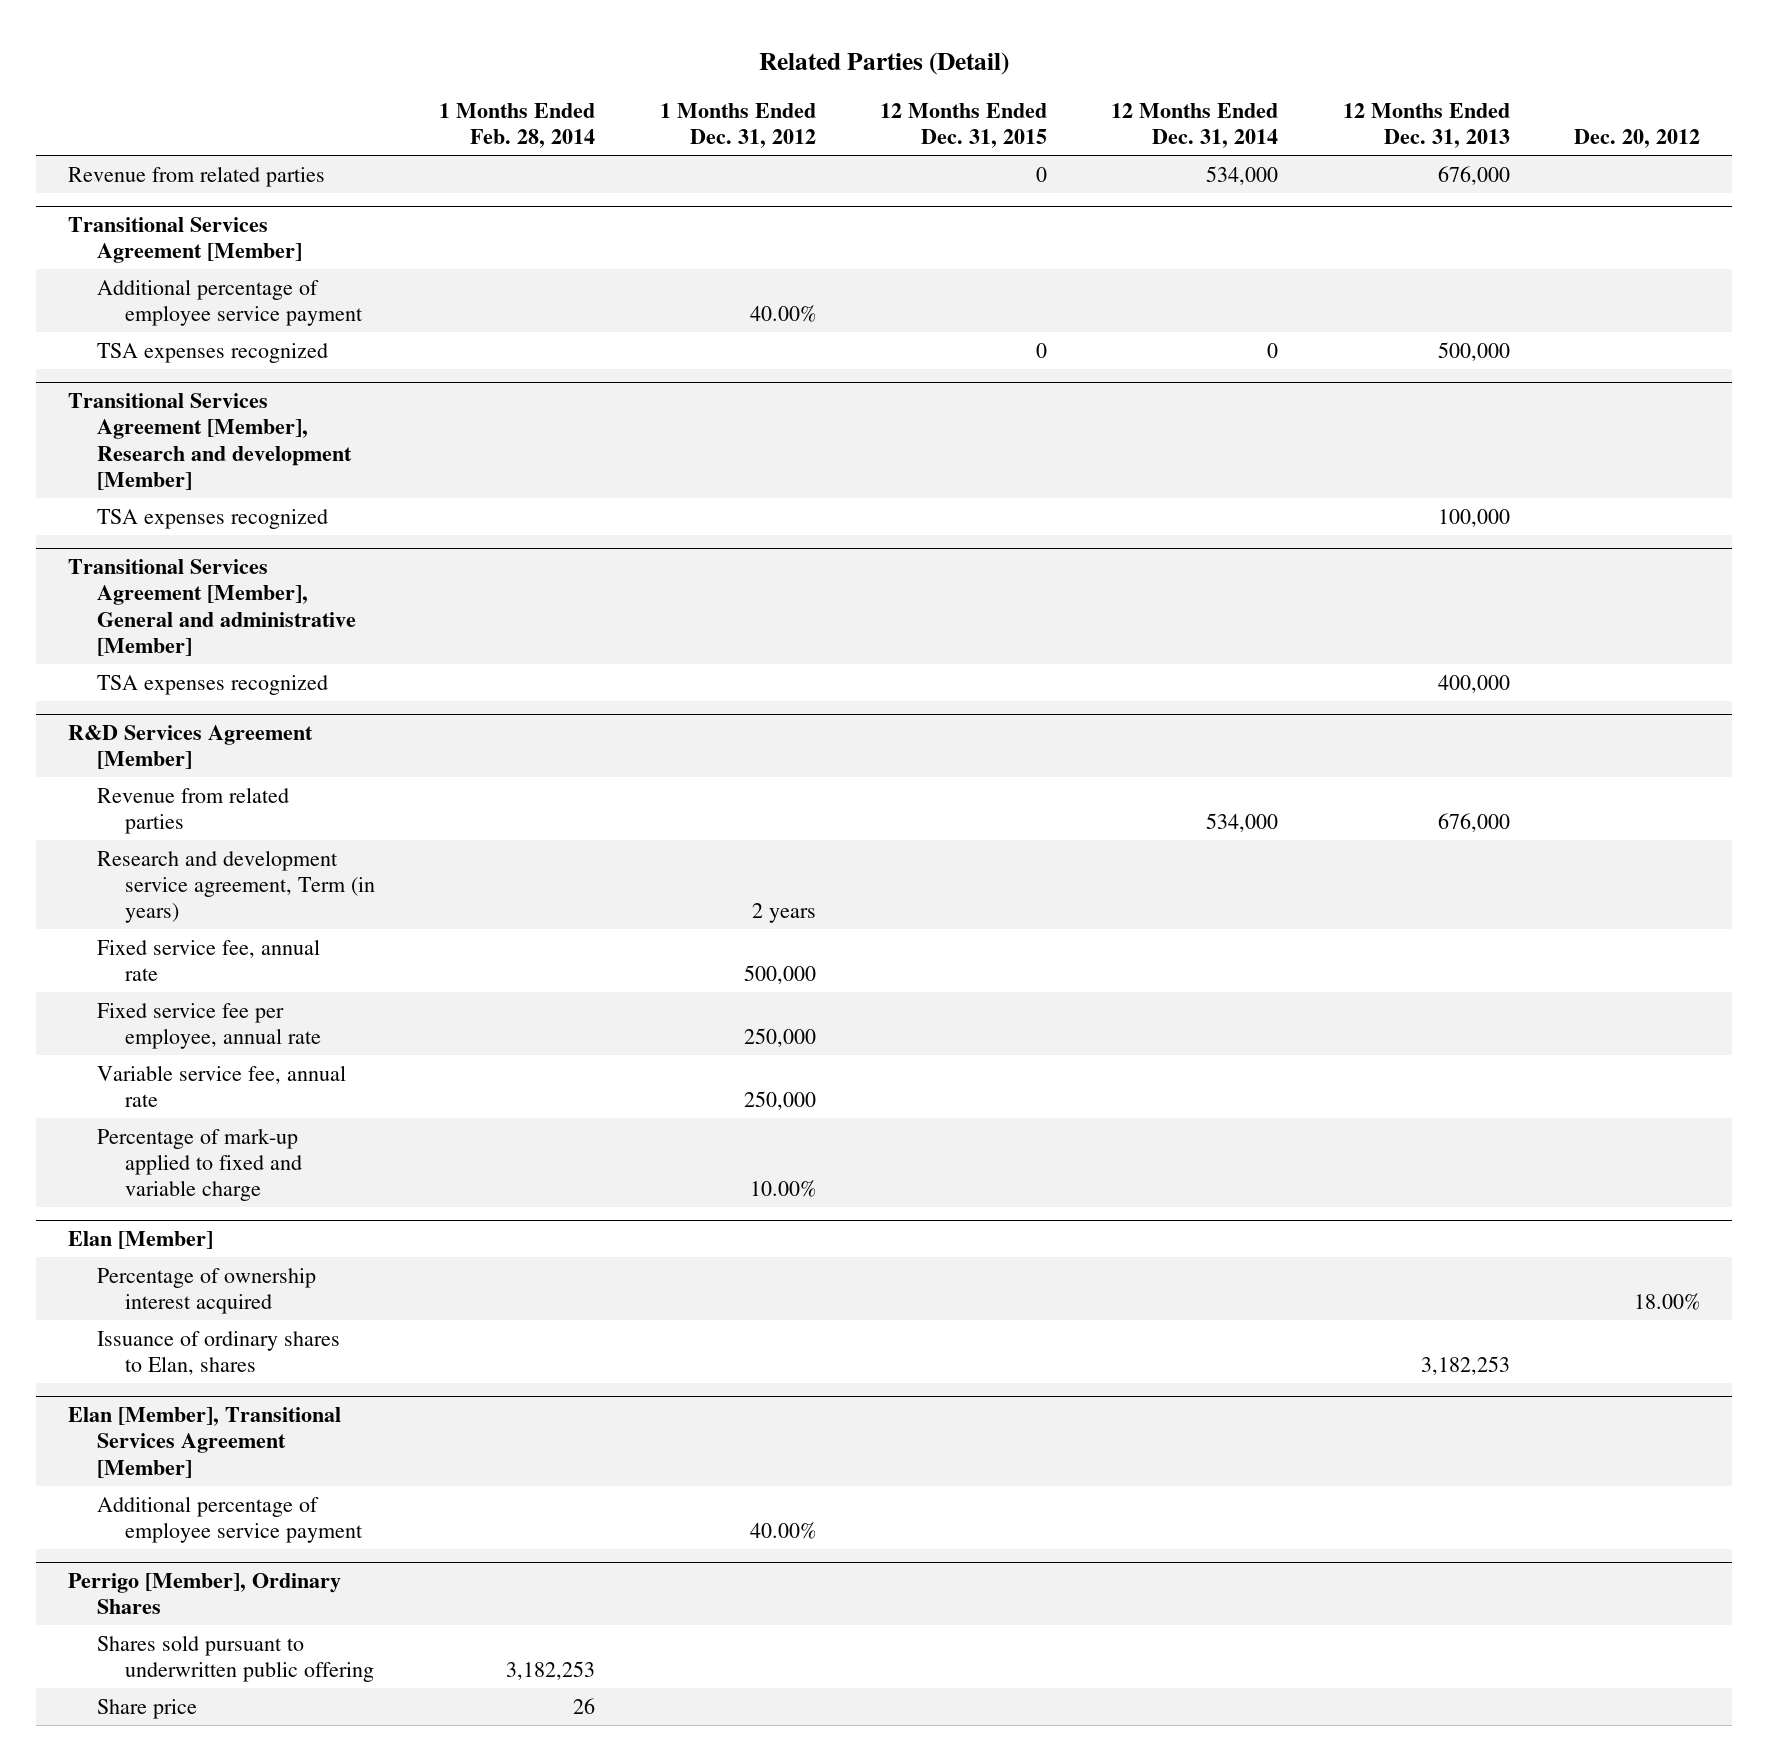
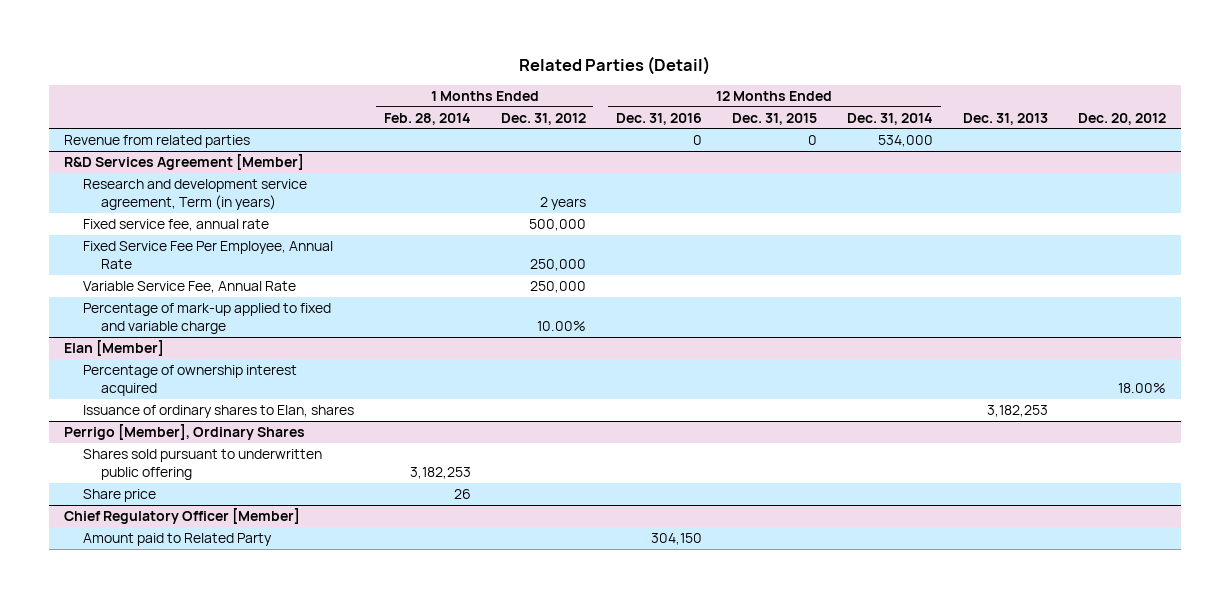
- | 1 Months Ended Feb. 28, 2014 | 1 Months Ended Dec. 31, 2012 | 12 Months Ended Dec. 31, 2015 | 12 Months Ended Dec. 31, 2014 | 12 Months Ended Dec. 31, 2013 | Dec. 20, 2012
+ | 1 Months Ended Feb. 28, 2014 | 1 Months Ended Dec. 31, 2012 | 12 Months Ended Dec. 31, 2016 | 12 Months Ended Dec. 31, 2015 | 12 Months Ended Dec. 31, 2014 | Dec. 31, 2013 | Dec. 20, 2012
- Transitional Services Agreement [Member]
- Additional percentage of employee service payment | | 40.00% | | | |
- TSA expenses recognized | | | 0 | 0 | 500,000 |
- Transitional Services Agreement [Member], Research and development [Member]
- TSA expenses recognized | | | | | 100,000 |
- Transitional Services Agreement [Member], General and administrative [Member]
- TSA expenses recognized | | | | | 400,000 |
@ R&D Services Agreement [Member]
- Revenue from related parties | | | | 534,000 | 676,000 |
- Fixed service fee per employee, annual rate | | 250,000 | | | |
- Variable service fee, annual rate | | 250,000 | | | |
+ Fixed Service Fee Per Employee, Annual Rate | | 250,000 | | | | |
+ Variable Service Fee, Annual Rate | | 250,000 | | | | |
- Elan [Member], Transitional Services Agreement [Member]
- Additional percentage of employee service payment | | 40.00% | | | |
+ Chief Regulatory Officer [Member]
+ Amount paid to Related Party | | | 304,150 | | | |

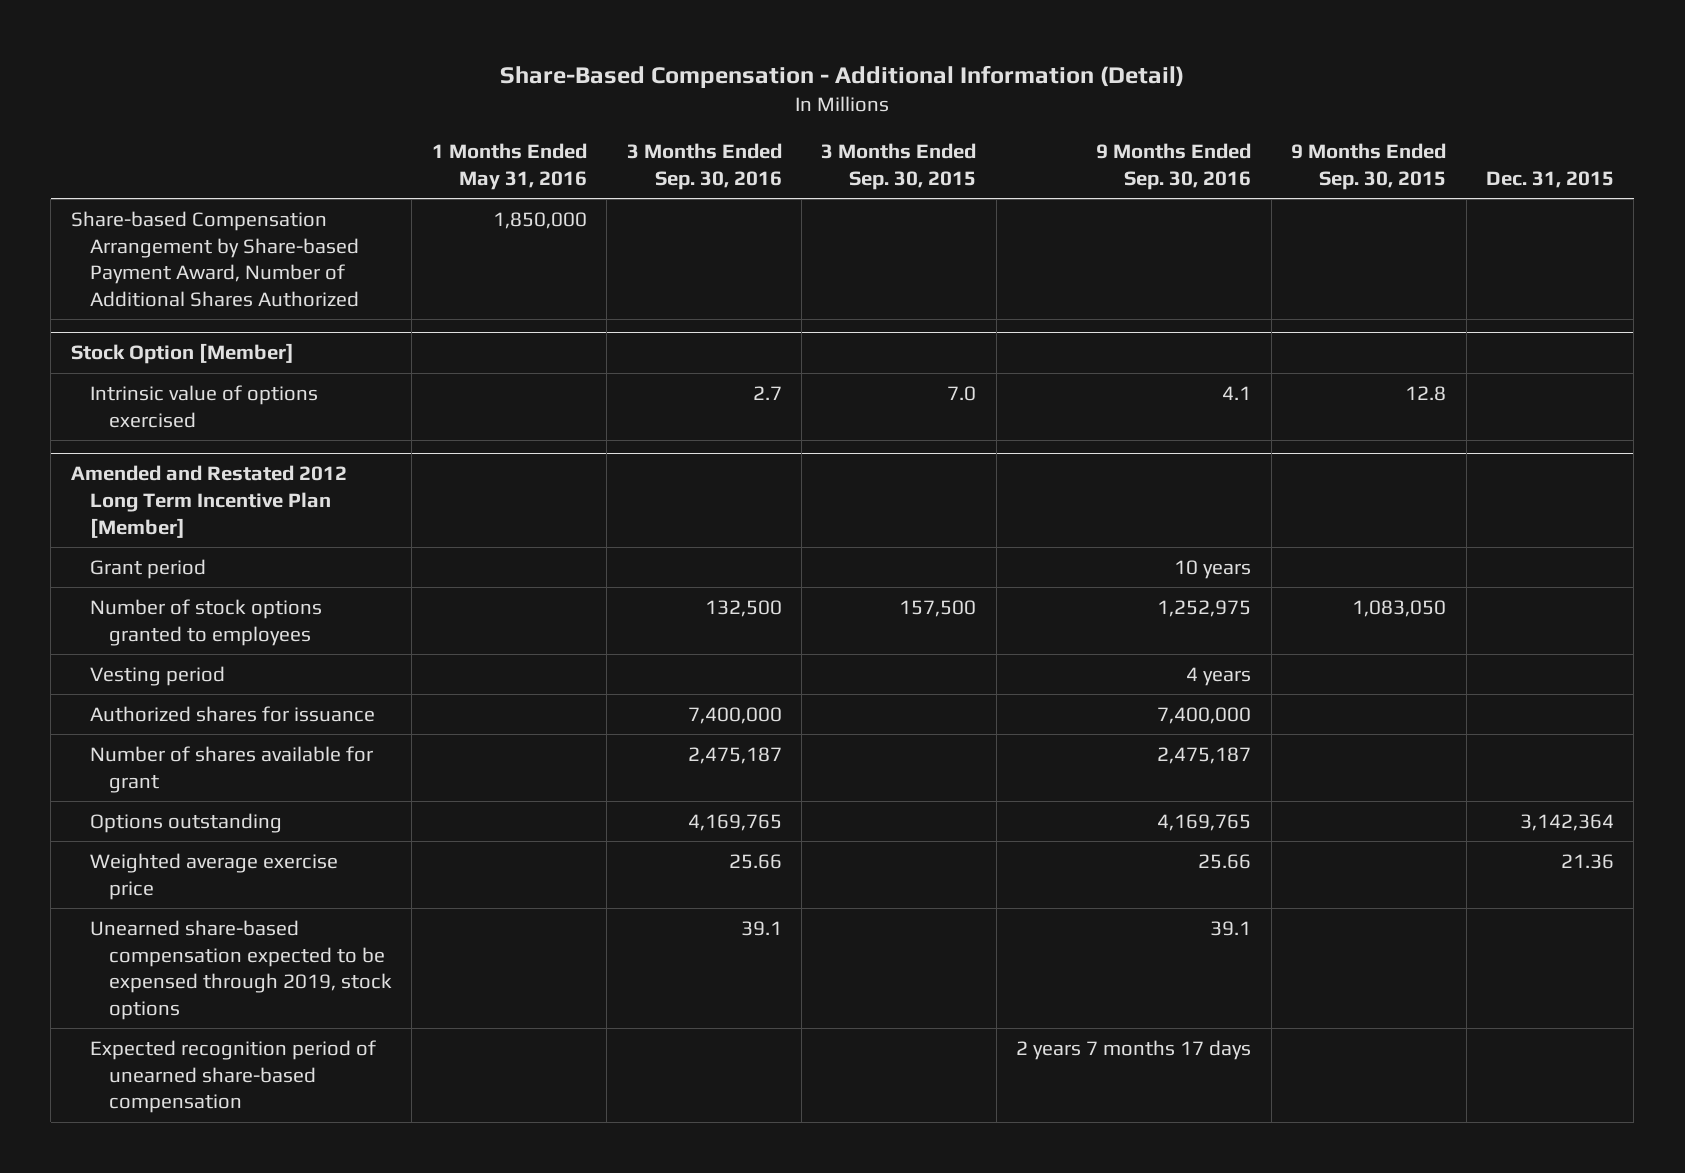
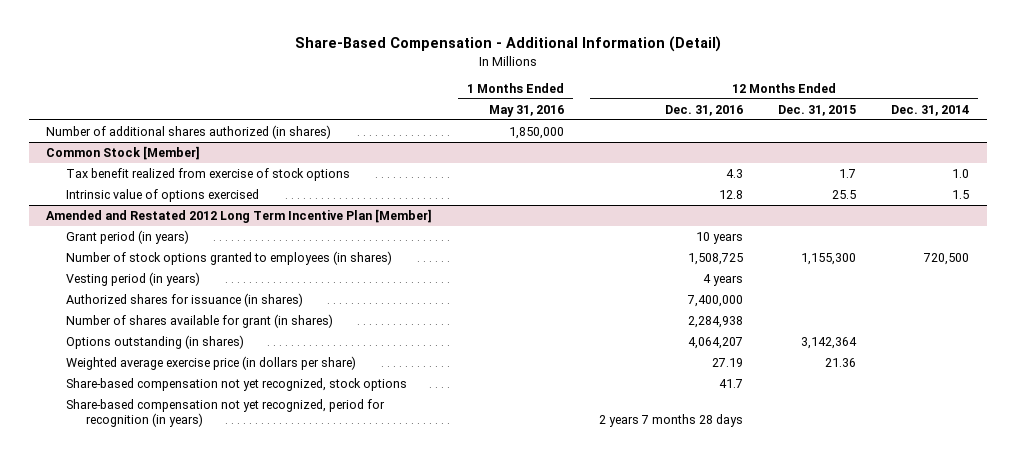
- | 1 Months Ended May 31, 2016 | 3 Months Ended Sep. 30, 2016 | 3 Months Ended Sep. 30, 2015 | 9 Months Ended Sep. 30, 2016 | 9 Months Ended Sep. 30, 2015 | Dec. 31, 2015
+ | 1 Months Ended May 31, 2016 | 12 Months Ended Dec. 31, 2016 | 12 Months Ended Dec. 31, 2015 | 12 Months Ended Dec. 31, 2014
- Share-based Compensation Arrangement by Share-based Payment Award, Number of Additional Shares Authorized | 1,850,000 | | | | |
- Stock Option [Member]
+ Number of additional shares authorized (in shares) | 1,850,000 | | |
+ Common Stock [Member]
+ Tax benefit realized from exercise of stock options | | 4.3 | 1.7 | 1.0
@ Amended and Restated 2012 Long Term Incentive Plan [Member]
- Grant period | | | | 10 years | |
- Number of stock options granted to employees | | 132,500 | 157,500 | 1,252,975 | 1,083,050 |
- Vesting period | | | | 4 years | |
- Authorized shares for issuance | | 7,400,000 | | 7,400,000 | |
- Number of shares available for grant | | 2,475,187 | | 2,475,187 | |
- Options outstanding | | 4,169,765 | | 4,169,765 | | 3,142,364
- Weighted average exercise price | | 25.66 | | 25.66 | | 21.36
- Unearned share-based compensation expected to be expensed through 2019, stock options | | 39.1 | | 39.1 | |
- Expected recognition period of unearned share-based compensation | | | | 2 years 7 months 17 days | |
+ Grant period (in years) | | 10 years | |
+ Number of stock options granted to employees (in shares) | | 1,508,725 | 1,155,300 | 720,500
+ Vesting period (in years) | | 4 years | |
+ Authorized shares for issuance (in shares) | | 7,400,000 | |
+ Number of shares available for grant (in shares) | | 2,284,938 | |
+ Options outstanding (in shares) | | 4,064,207 | 3,142,364 |
+ Weighted average exercise price (in dollars per share) | | 27.19 | 21.36 |
+ Share-based compensation not yet recognized, stock options | | 41.7 | |
+ Share-based compensation not yet recognized, period for recognition (in years) | | 2 years 7 months 28 days | |

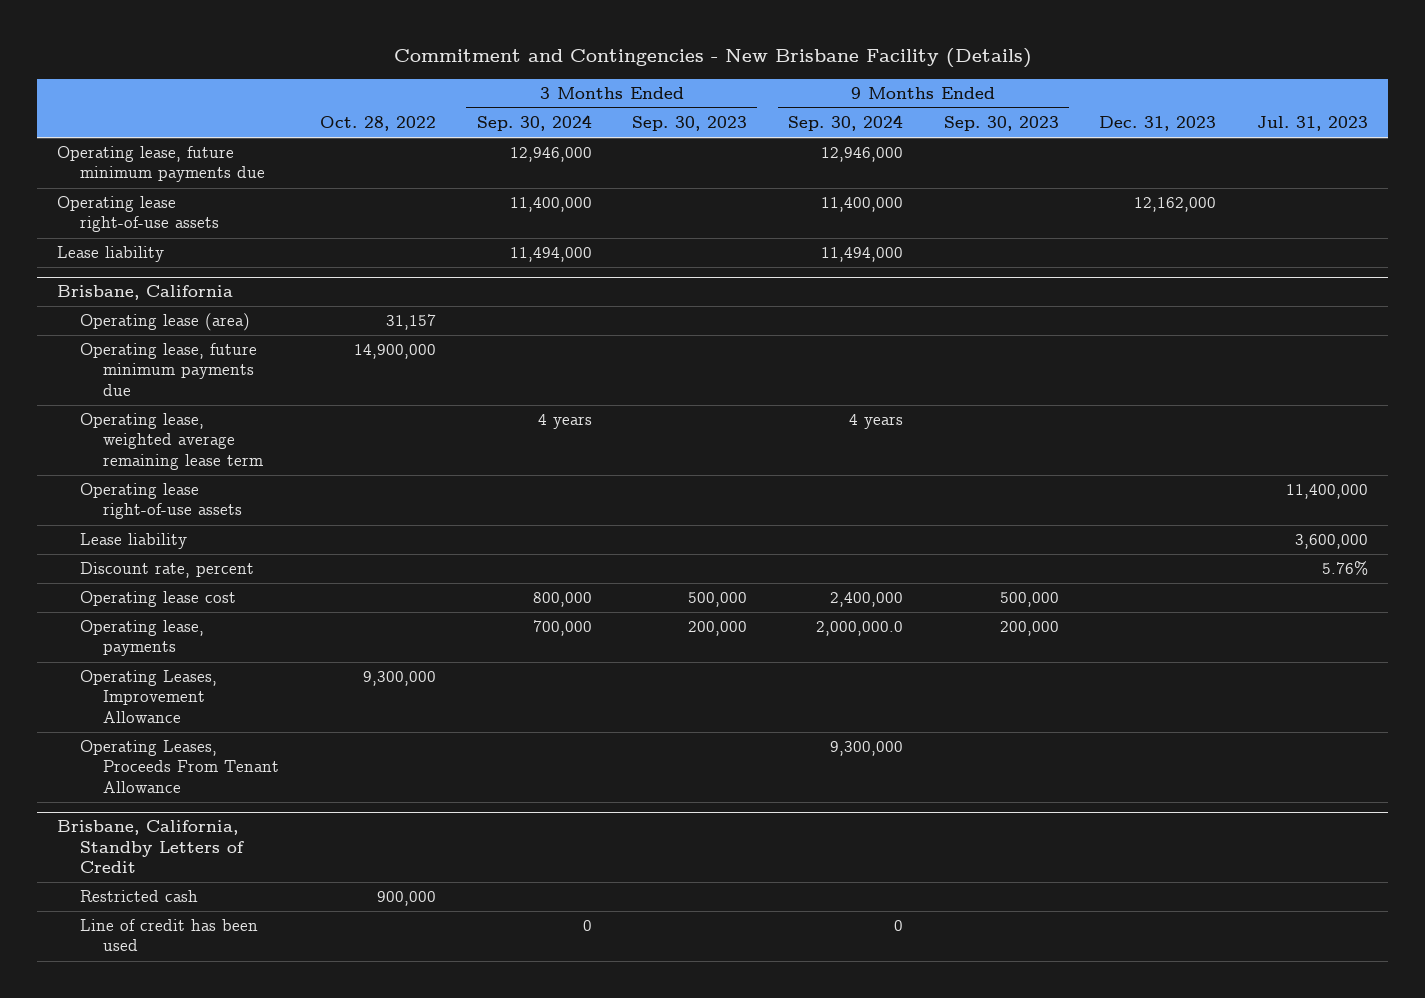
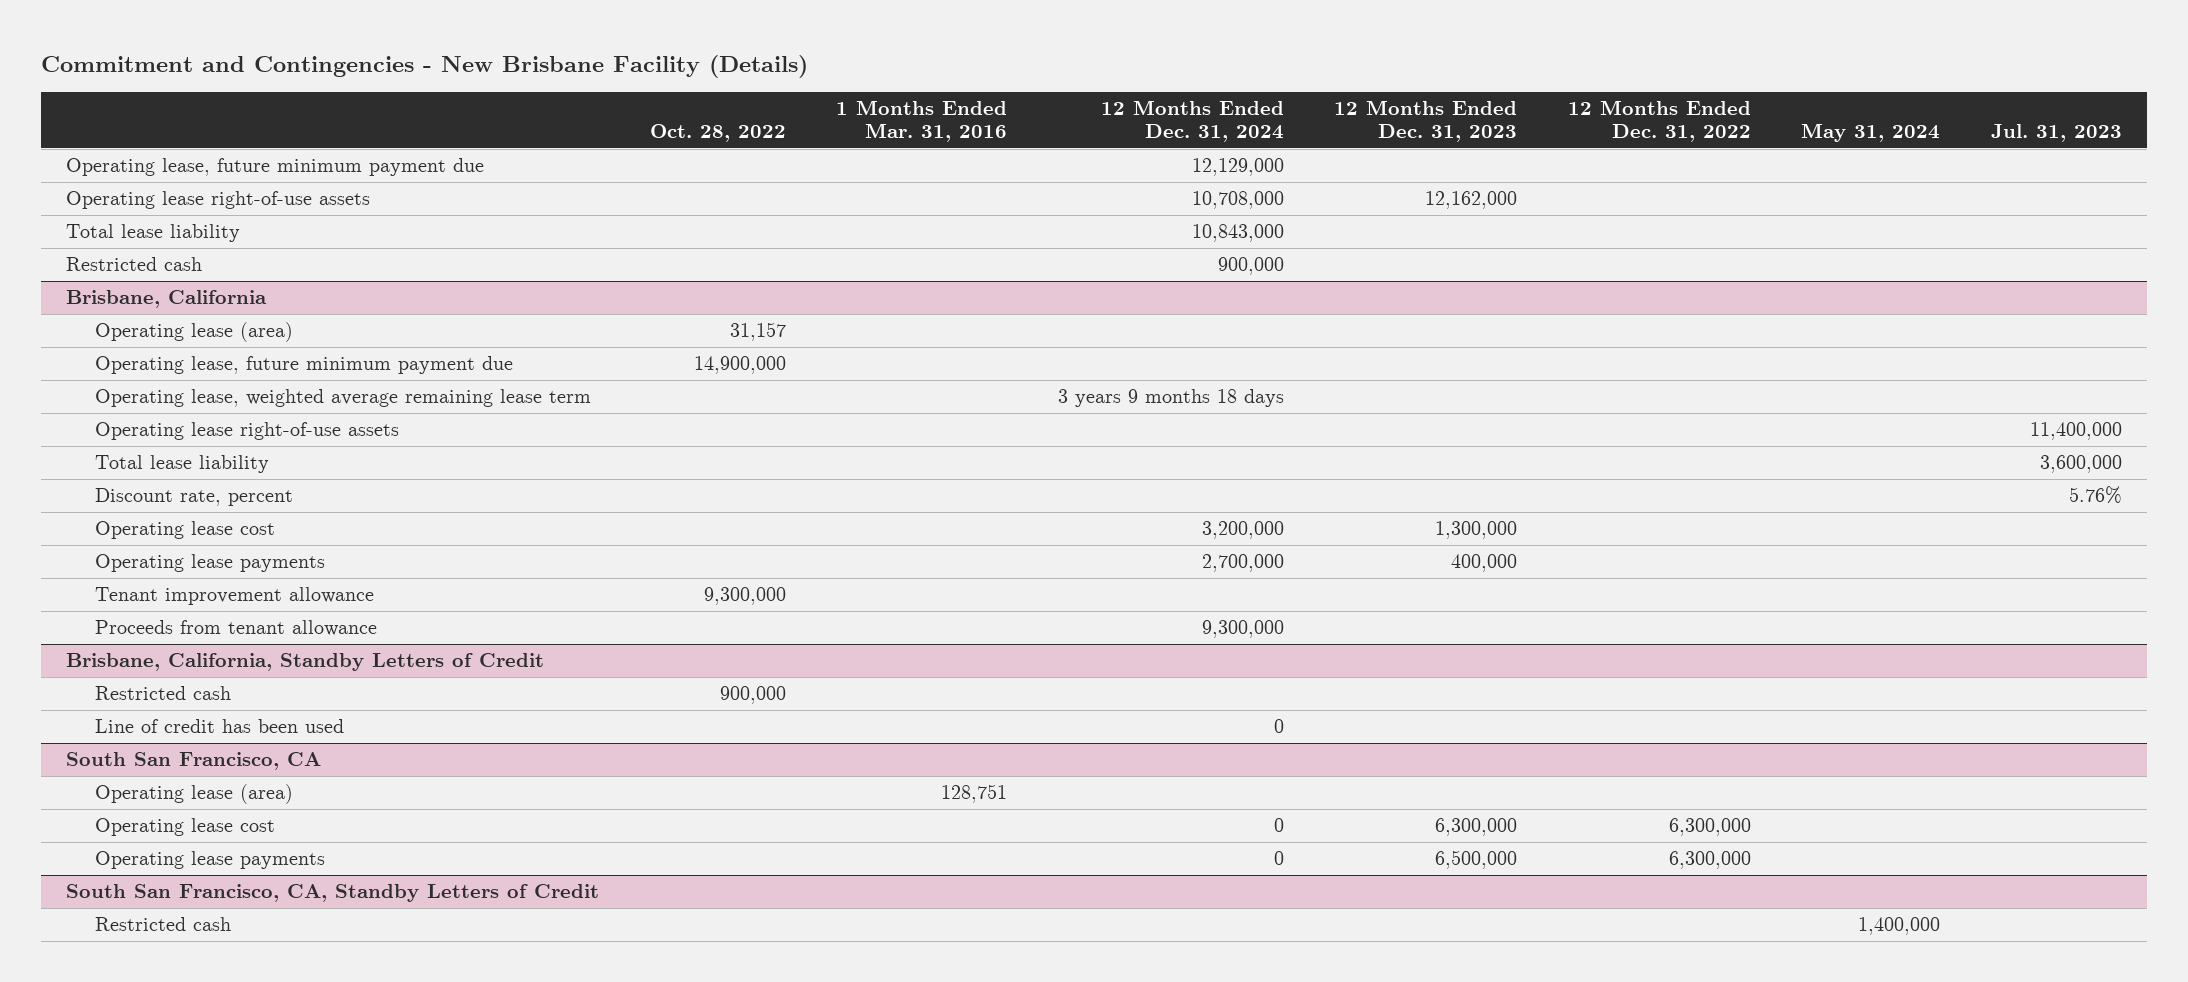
- | Oct. 28, 2022 | 3 Months Ended Sep. 30, 2024 | 3 Months Ended Sep. 30, 2023 | 9 Months Ended Sep. 30, 2024 | 9 Months Ended Sep. 30, 2023 | Dec. 31, 2023 | Jul. 31, 2023
+ | Oct. 28, 2022 | 1 Months Ended Mar. 31, 2016 | 12 Months Ended Dec. 31, 2024 | 12 Months Ended Dec. 31, 2023 | 12 Months Ended Dec. 31, 2022 | May 31, 2024 | Jul. 31, 2023
- Operating lease, future minimum payments due | | 12,946,000 | | 12,946,000 | | |
+ Operating lease, future minimum payment due | | | 12,129,000 | | | |
- Lease liability | | 11,494,000 | | 11,494,000 | | |
+ Total lease liability | | | 10,843,000 | | | |
+ Restricted cash | | | 900,000 | | | |
@ Brisbane, California
- Operating lease, future minimum payments due | 14,900,000 | | | | | |
+ Operating lease, future minimum payment due | 14,900,000 | | | | | |
- Lease liability | | | | | | | 3,600,000
+ Total lease liability | | | | | | | 3,600,000
- Operating lease, payments | | 700,000 | 200,000 | 2,000,000.0 | 200,000 | |
- Operating Leases, Improvement Allowance | 9,300,000 | | | | | |
- Operating Leases, Proceeds From Tenant Allowance | | | | 9,300,000 | | |
+ Operating lease payments | | | 2,700,000 | 400,000 | | |
+ Tenant improvement allowance | 9,300,000 | | | | | |
+ Proceeds from tenant allowance | | | 9,300,000 | | | |
+ South San Francisco, CA
+ Operating lease (area) | | 128,751 | | | | |
+ Operating lease cost | | | 0 | 6,300,000 | 6,300,000 | |
+ Operating lease payments | | | 0 | 6,500,000 | 6,300,000 | |
+ South San Francisco, CA, Standby Letters of Credit
+ Restricted cash | | | | | | 1,400,000 |

